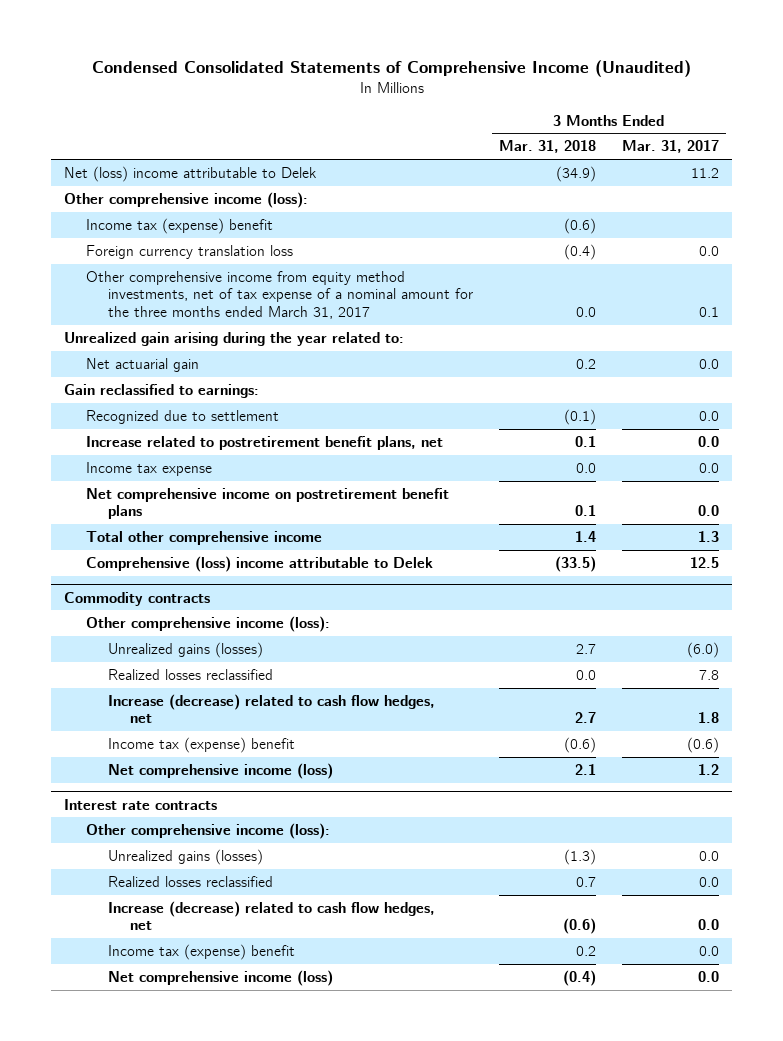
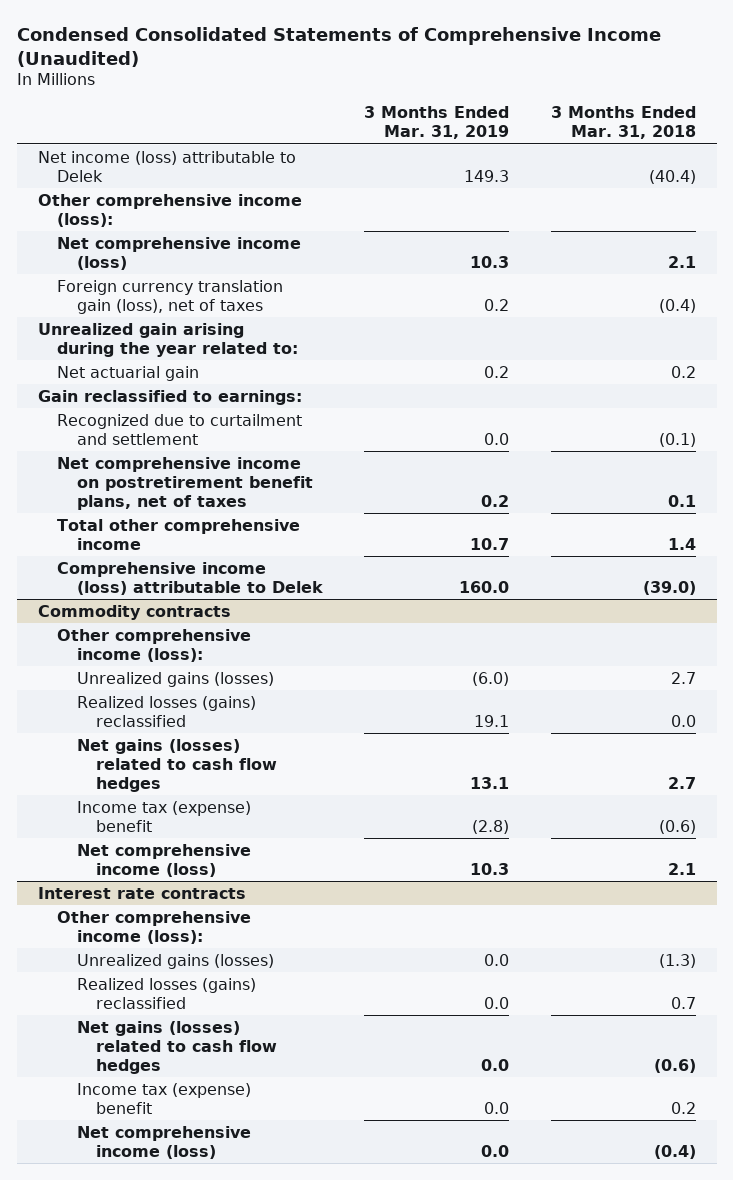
- | 3 Months Ended Mar. 31, 2018 | 3 Months Ended Mar. 31, 2017
+ | 3 Months Ended Mar. 31, 2019 | 3 Months Ended Mar. 31, 2018
- Net (loss) income attributable to Delek | (34.9) | 11.2
+ Net income (loss) attributable to Delek | 149.3 | (40.4)
- Income tax (expense) benefit | (0.6) |
- Foreign currency translation loss | (0.4) | 0.0
- Other comprehensive income from equity method investments, net of tax expense of a nominal amount for the three months ended March 31, 2017 | 0.0 | 0.1
+ Net comprehensive income (loss) | 10.3 | 2.1
+ Foreign currency translation gain (loss), net of taxes | 0.2 | (0.4)
- Recognized due to settlement | (0.1) | 0.0
- Increase related to postretirement benefit plans, net | 0.1 | 0.0
- Income tax expense | 0.0 | 0.0
- Net comprehensive income on postretirement benefit plans | 0.1 | 0.0
+ Recognized due to curtailment and settlement | 0.0 | (0.1)
+ Net comprehensive income on postretirement benefit plans, net of taxes | 0.2 | 0.1
- Comprehensive (loss) income attributable to Delek | (33.5) | 12.5
+ Comprehensive income (loss) attributable to Delek | 160.0 | (39.0)
@ Commodity contracts
- Realized losses reclassified | 0.0 | 7.8
- Increase (decrease) related to cash flow hedges, net | 2.7 | 1.8
+ Realized losses (gains) reclassified | 19.1 | 0.0
+ Net gains (losses) related to cash flow hedges | 13.1 | 2.7
@ Interest rate contracts
- Realized losses reclassified | 0.7 | 0.0
- Increase (decrease) related to cash flow hedges, net | (0.6) | 0.0
+ Realized losses (gains) reclassified | 0.0 | 0.7
+ Net gains (losses) related to cash flow hedges | 0.0 | (0.6)

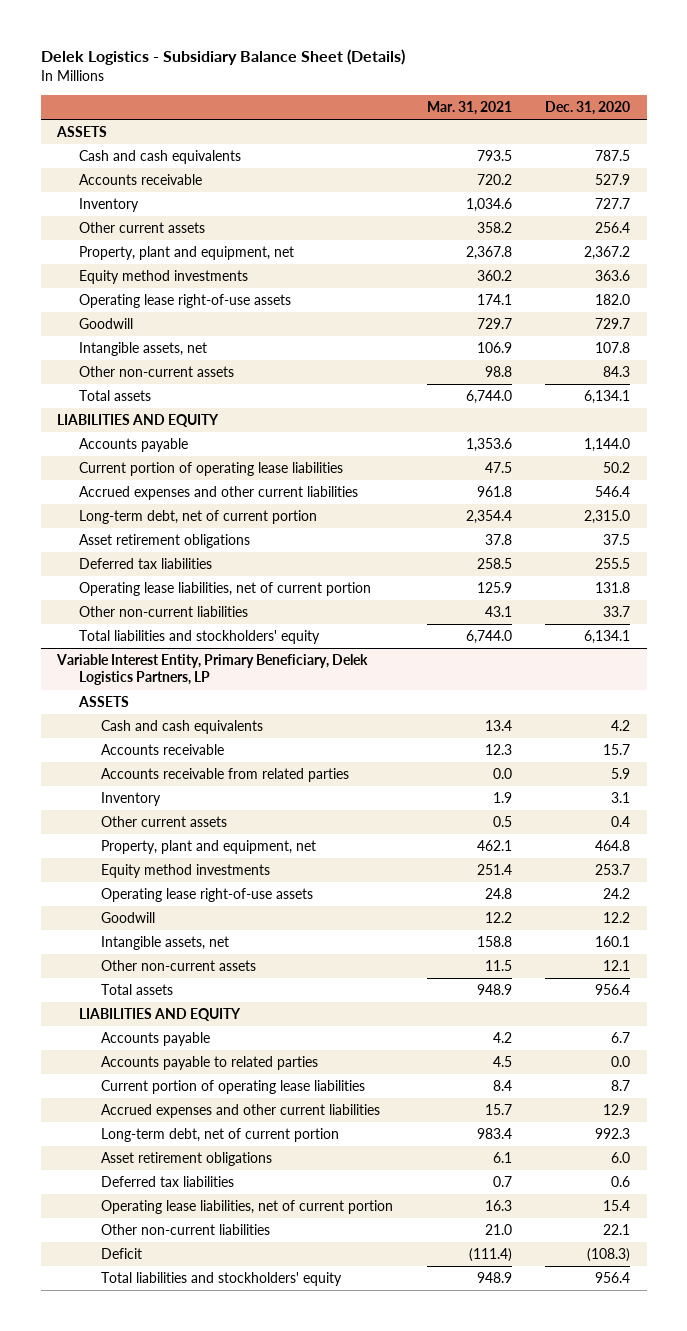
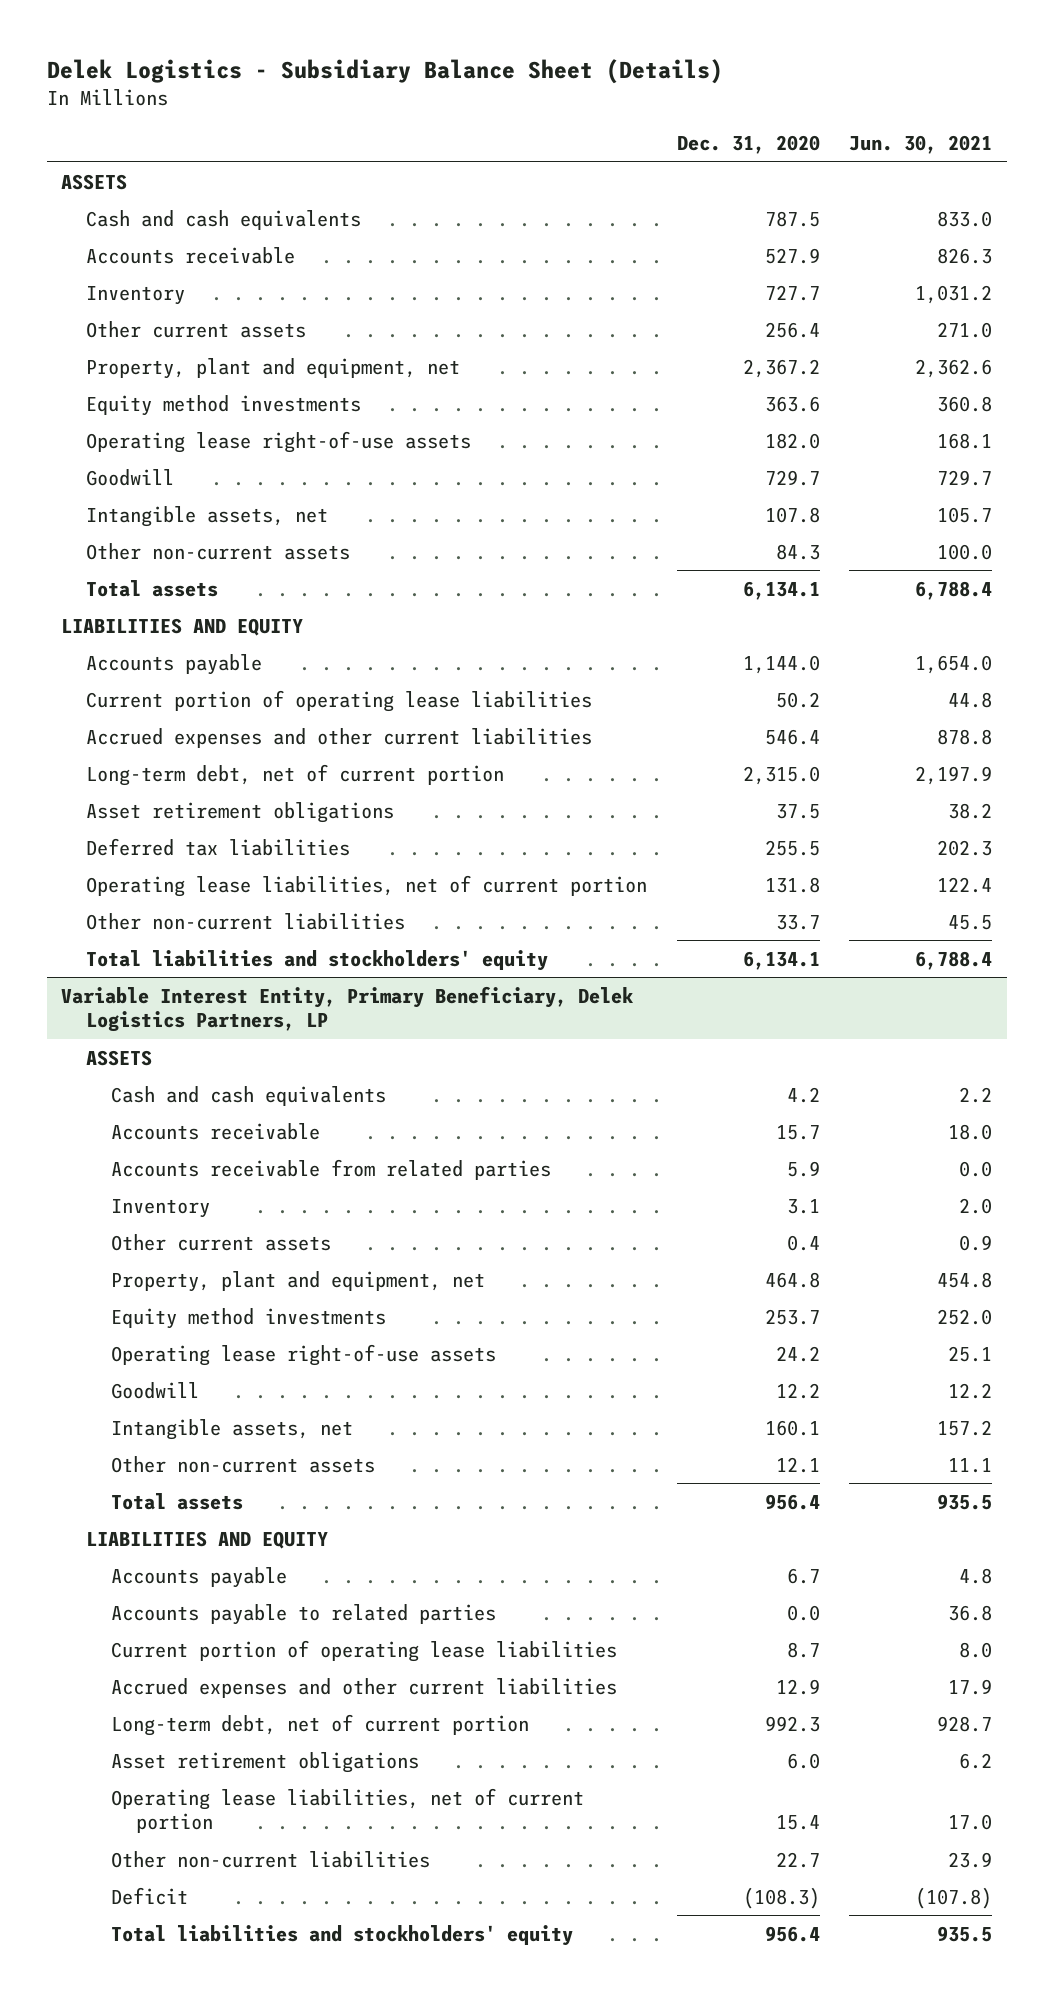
- | Mar. 31, 2021 | Dec. 31, 2020
+ | Dec. 31, 2020 | Jun. 30, 2021
@ Variable Interest Entity, Primary Beneficiary, Delek Logistics Partners, LP
- Deferred tax liabilities | 0.7 | 0.6
- Other non-current liabilities | 21.0 | 22.1
+ Other non-current liabilities | 22.7 | 23.9

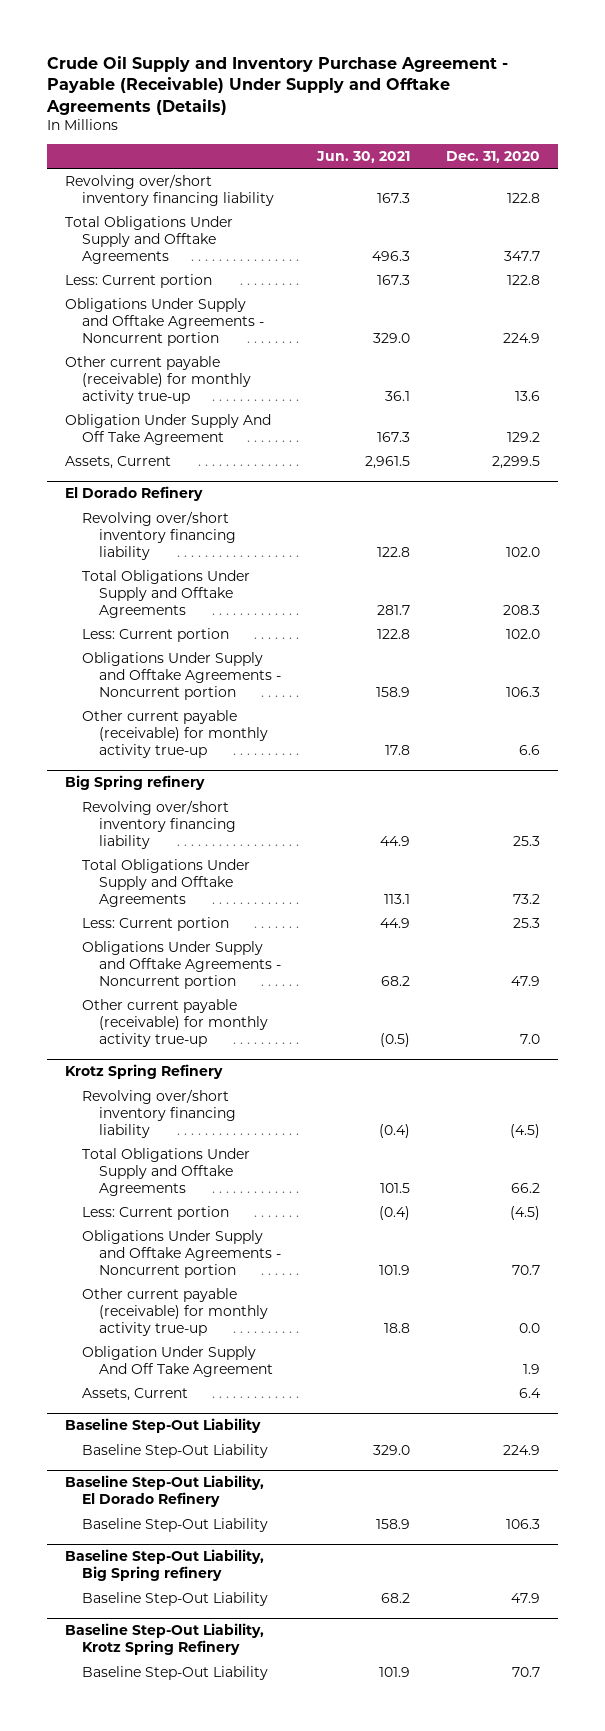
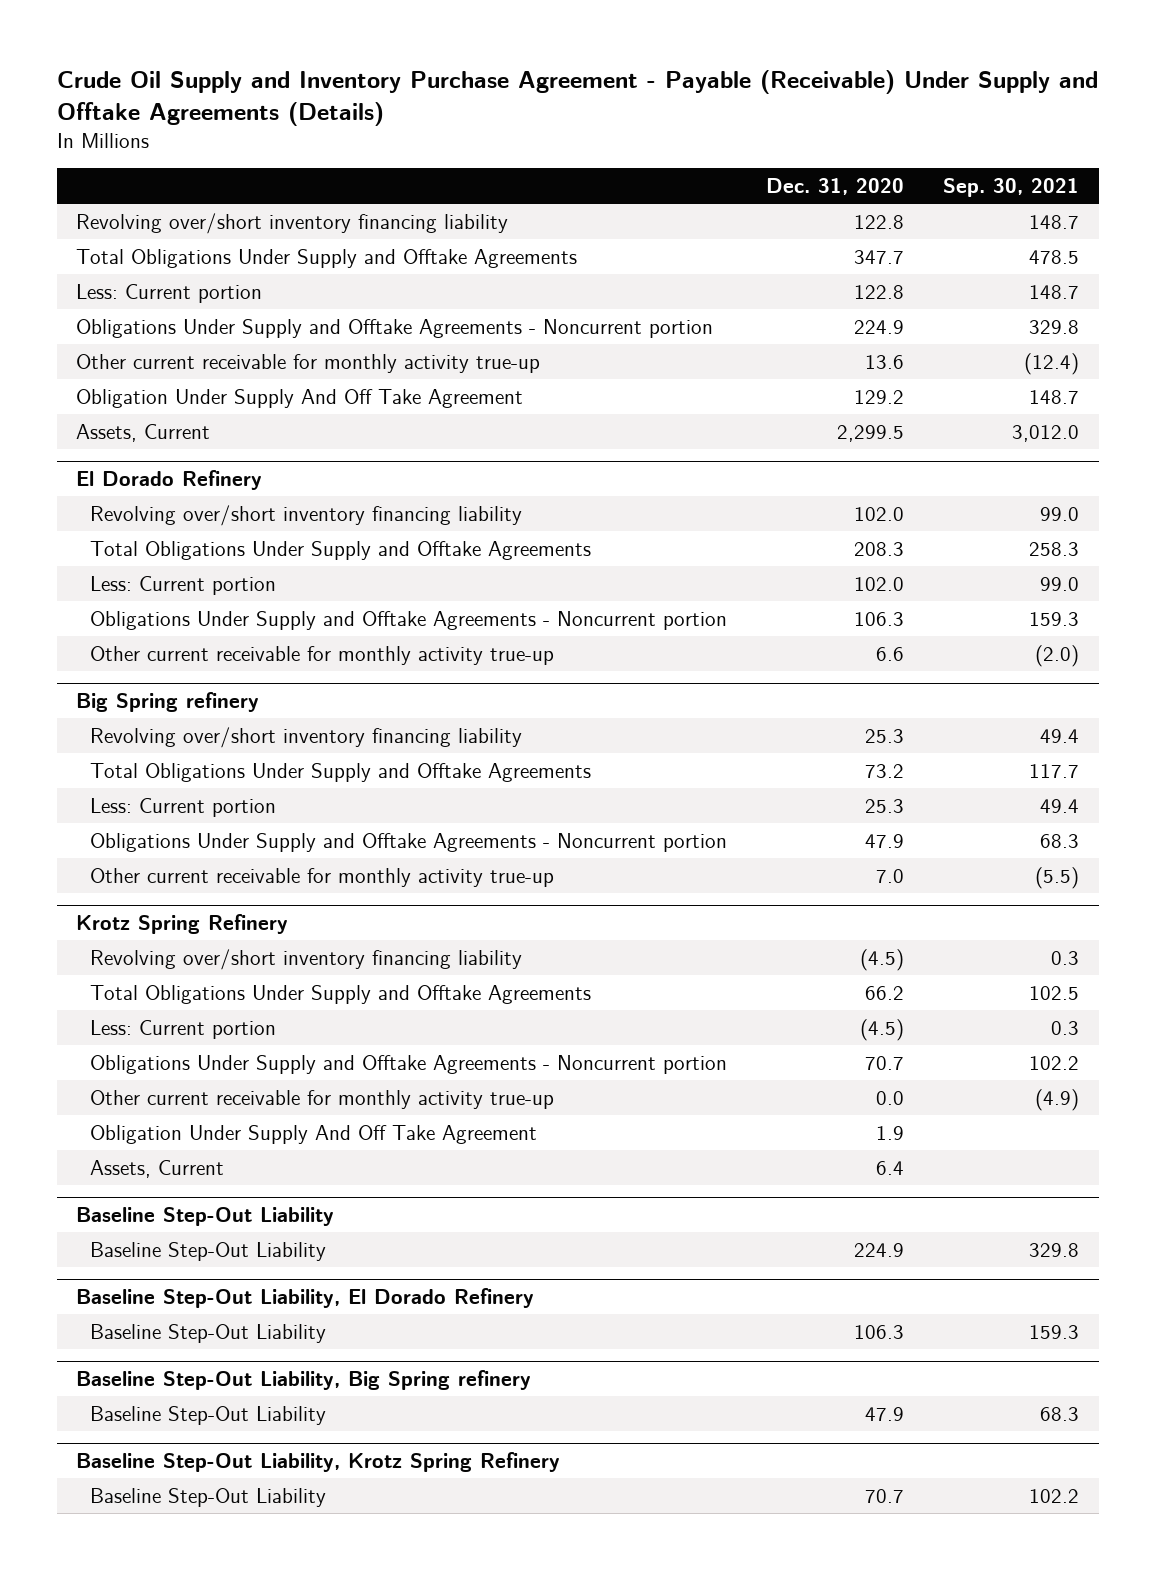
- | Jun. 30, 2021 | Dec. 31, 2020
+ | Dec. 31, 2020 | Sep. 30, 2021
- Other current payable (receivable) for monthly activity true-up | 36.1 | 13.6
+ Other current receivable for monthly activity true-up | 13.6 | (12.4)
@ El Dorado Refinery
- Other current payable (receivable) for monthly activity true-up | 17.8 | 6.6
+ Other current receivable for monthly activity true-up | 6.6 | (2.0)
@ Big Spring refinery
- Other current payable (receivable) for monthly activity true-up | (0.5) | 7.0
+ Other current receivable for monthly activity true-up | 7.0 | (5.5)
@ Krotz Spring Refinery
- Other current payable (receivable) for monthly activity true-up | 18.8 | 0.0
+ Other current receivable for monthly activity true-up | 0.0 | (4.9)

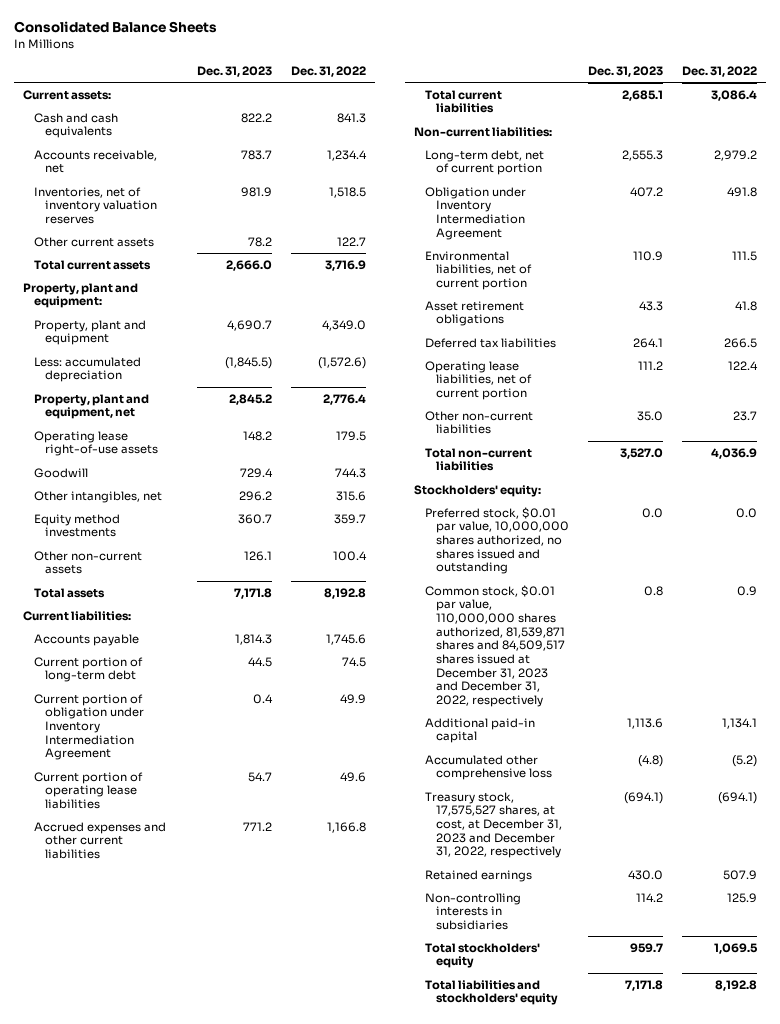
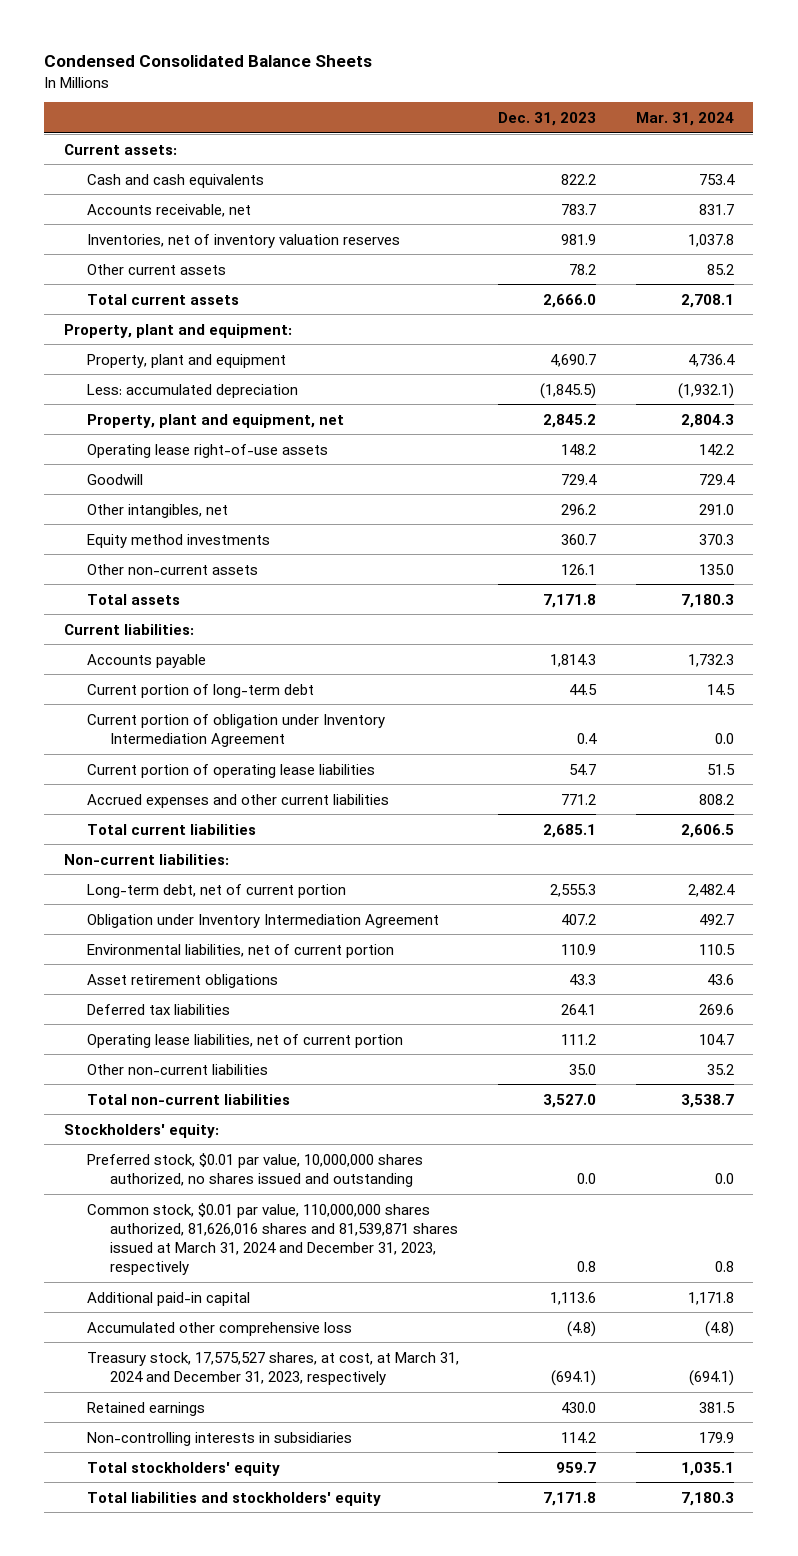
- Consolidated Balance Sheets
+ Condensed Consolidated Balance Sheets
- | Dec. 31, 2023 | Dec. 31, 2022
+ | Dec. 31, 2023 | Mar. 31, 2024
- Common stock, $0.01 par value, 110,000,000 shares authorized, 81,539,871 shares and 84,509,517 shares issued at December 31, 2023 and December 31, 2022, respectively | 0.8 | 0.9
+ Common stock, $0.01 par value, 110,000,000 shares authorized, 81,626,016 shares and 81,539,871 shares issued at March 31, 2024 and December 31, 2023, respectively | 0.8 | 0.8
- Treasury stock, 17,575,527 shares, at cost, at December 31, 2023 and December 31, 2022, respectively | (694.1) | (694.1)
+ Treasury stock, 17,575,527 shares, at cost, at March 31, 2024 and December 31, 2023, respectively | (694.1) | (694.1)

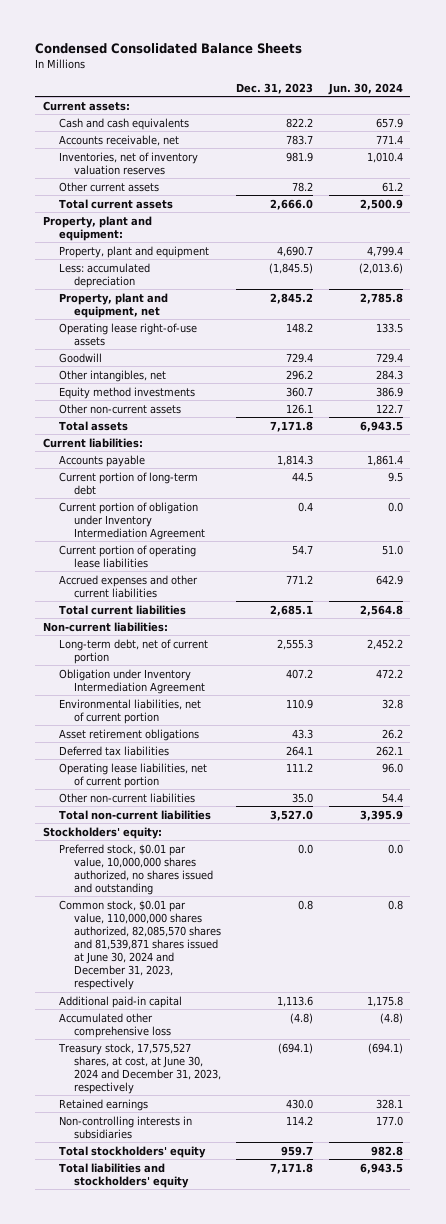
- | Dec. 31, 2023 | Mar. 31, 2024
+ | Dec. 31, 2023 | Jun. 30, 2024
- Common stock, $0.01 par value, 110,000,000 shares authorized, 81,626,016 shares and 81,539,871 shares issued at March 31, 2024 and December 31, 2023, respectively | 0.8 | 0.8
+ Common stock, $0.01 par value, 110,000,000 shares authorized, 82,085,570 shares and 81,539,871 shares issued at June 30, 2024 and December 31, 2023, respectively | 0.8 | 0.8
- Treasury stock, 17,575,527 shares, at cost, at March 31, 2024 and December 31, 2023, respectively | (694.1) | (694.1)
+ Treasury stock, 17,575,527 shares, at cost, at June 30, 2024 and December 31, 2023, respectively | (694.1) | (694.1)

